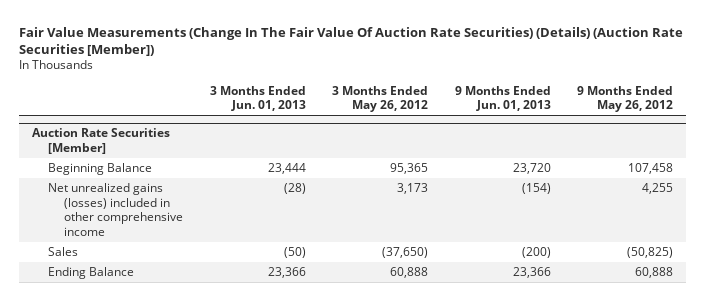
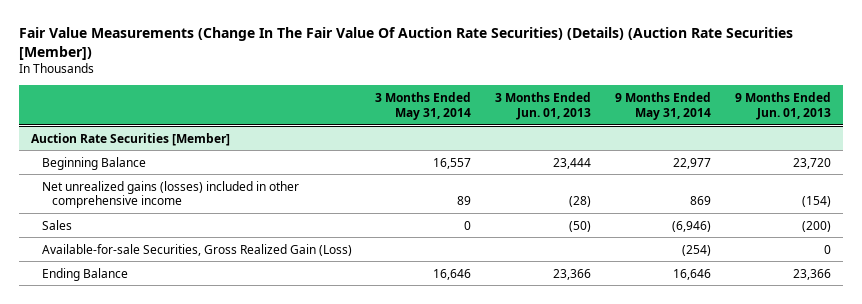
- | 3 Months Ended Jun. 01, 2013 | 3 Months Ended May 26, 2012 | 9 Months Ended Jun. 01, 2013 | 9 Months Ended May 26, 2012
+ | 3 Months Ended May 31, 2014 | 3 Months Ended Jun. 01, 2013 | 9 Months Ended May 31, 2014 | 9 Months Ended Jun. 01, 2013
@ Auction Rate Securities [Member]
+ Available-for-sale Securities, Gross Realized Gain (Loss) | | | (254) | 0

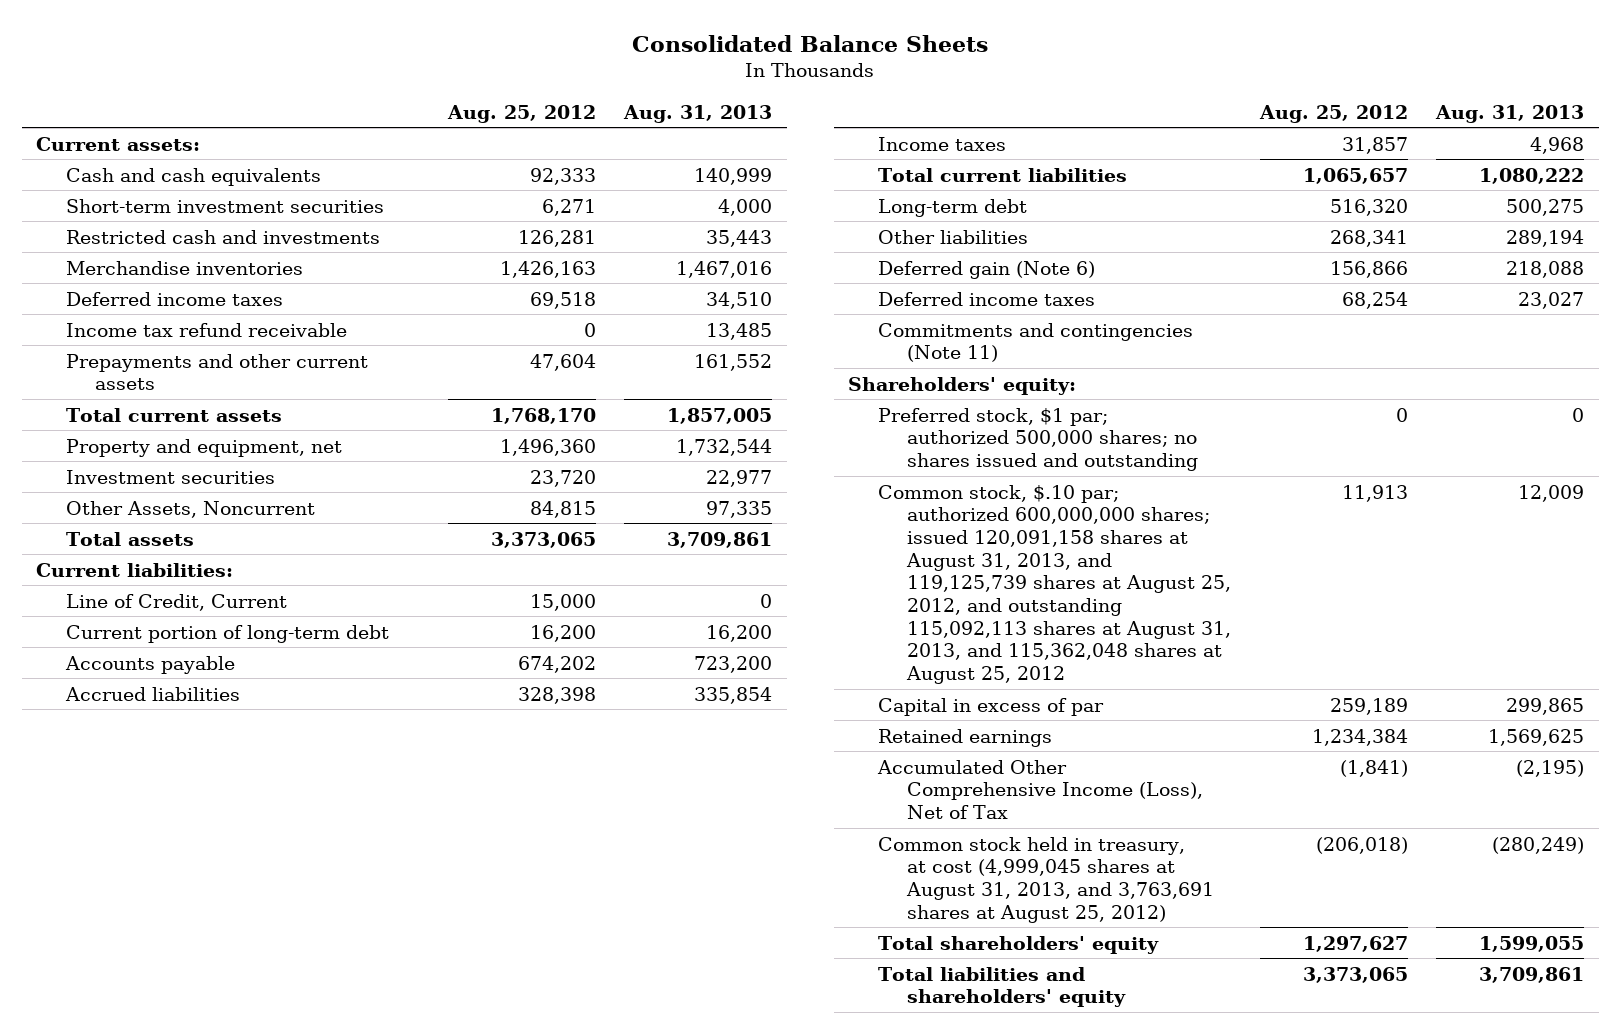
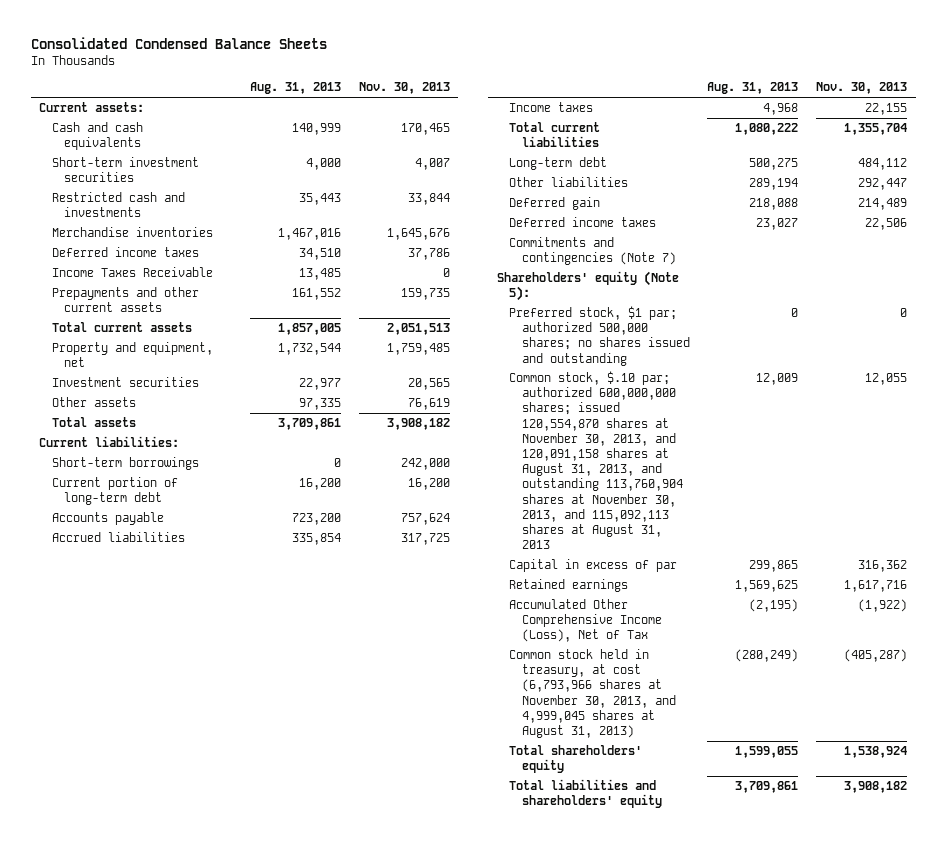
- Consolidated Balance Sheets
+ Consolidated Condensed Balance Sheets
- | Aug. 25, 2012 | Aug. 31, 2013
+ | Aug. 31, 2013 | Nov. 30, 2013
- Income tax refund receivable | 0 | 13,485
+ Income Taxes Receivable | 13,485 | 0
- Other Assets, Noncurrent | 84,815 | 97,335
+ Other assets | 97,335 | 76,619
- Line of Credit, Current | 15,000 | 0
+ Short-term borrowings | 0 | 242,000
- Deferred gain (Note 6) | 156,866 | 218,088
+ Deferred gain | 218,088 | 214,489
- Commitments and contingencies (Note 11)
- Shareholders' equity:
+ Commitments and contingencies (Note 7)
+ Shareholders' equity (Note 5):
- Common stock, $.10 par; authorized 600,000,000 shares; issued 120,091,158 shares at August 31, 2013, and 119,125,739 shares at August 25, 2012, and outstanding 115,092,113 shares at August 31, 2013, and 115,362,048 shares at August 25, 2012 | 11,913 | 12,009
+ Common stock, $.10 par; authorized 600,000,000 shares; issued 120,554,870 shares at November 30, 2013, and 120,091,158 shares at August 31, 2013, and outstanding 113,760,904 shares at November 30, 2013, and 115,092,113 shares at August 31, 2013 | 12,009 | 12,055
- Common stock held in treasury, at cost (4,999,045 shares at August 31, 2013, and 3,763,691 shares at August 25, 2012) | (206,018) | (280,249)
+ Common stock held in treasury, at cost (6,793,966 shares at November 30, 2013, and 4,999,045 shares at August 31, 2013) | (280,249) | (405,287)

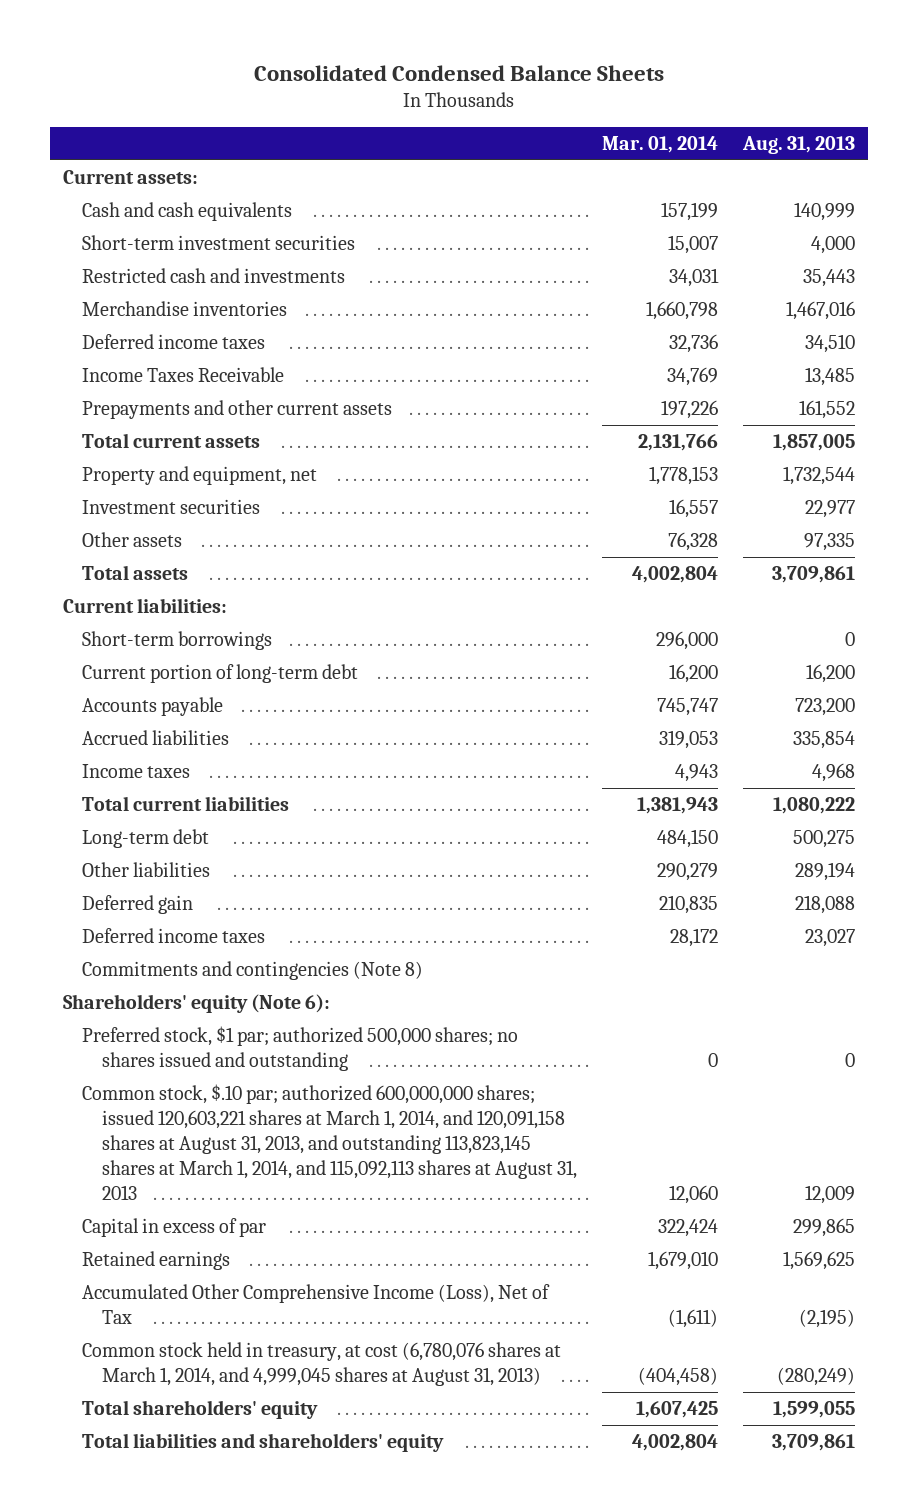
- | Aug. 31, 2013 | Nov. 30, 2013
+ | Mar. 01, 2014 | Aug. 31, 2013
- Commitments and contingencies (Note 7)
- Shareholders' equity (Note 5):
+ Commitments and contingencies (Note 8)
+ Shareholders' equity (Note 6):
- Common stock, $.10 par; authorized 600,000,000 shares; issued 120,554,870 shares at November 30, 2013, and 120,091,158 shares at August 31, 2013, and outstanding 113,760,904 shares at November 30, 2013, and 115,092,113 shares at August 31, 2013 | 12,009 | 12,055
+ Common stock, $.10 par; authorized 600,000,000 shares; issued 120,603,221 shares at March 1, 2014, and 120,091,158 shares at August 31, 2013, and outstanding 113,823,145 shares at March 1, 2014, and 115,092,113 shares at August 31, 2013 | 12,060 | 12,009
- Common stock held in treasury, at cost (6,793,966 shares at November 30, 2013, and 4,999,045 shares at August 31, 2013) | (280,249) | (405,287)
+ Common stock held in treasury, at cost (6,780,076 shares at March 1, 2014, and 4,999,045 shares at August 31, 2013) | (404,458) | (280,249)

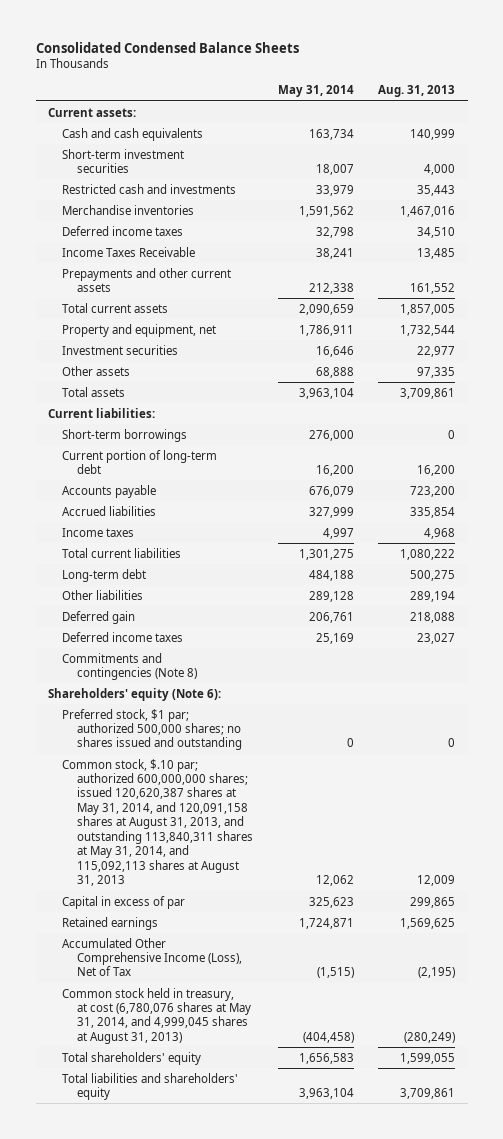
- | Mar. 01, 2014 | Aug. 31, 2013
+ | May 31, 2014 | Aug. 31, 2013
- Common stock, $.10 par; authorized 600,000,000 shares; issued 120,603,221 shares at March 1, 2014, and 120,091,158 shares at August 31, 2013, and outstanding 113,823,145 shares at March 1, 2014, and 115,092,113 shares at August 31, 2013 | 12,060 | 12,009
+ Common stock, $.10 par; authorized 600,000,000 shares; issued 120,620,387 shares at May 31, 2014, and 120,091,158 shares at August 31, 2013, and outstanding 113,840,311 shares at May 31, 2014, and 115,092,113 shares at August 31, 2013 | 12,062 | 12,009
- Common stock held in treasury, at cost (6,780,076 shares at March 1, 2014, and 4,999,045 shares at August 31, 2013) | (404,458) | (280,249)
+ Common stock held in treasury, at cost (6,780,076 shares at May 31, 2014, and 4,999,045 shares at August 31, 2013) | (404,458) | (280,249)

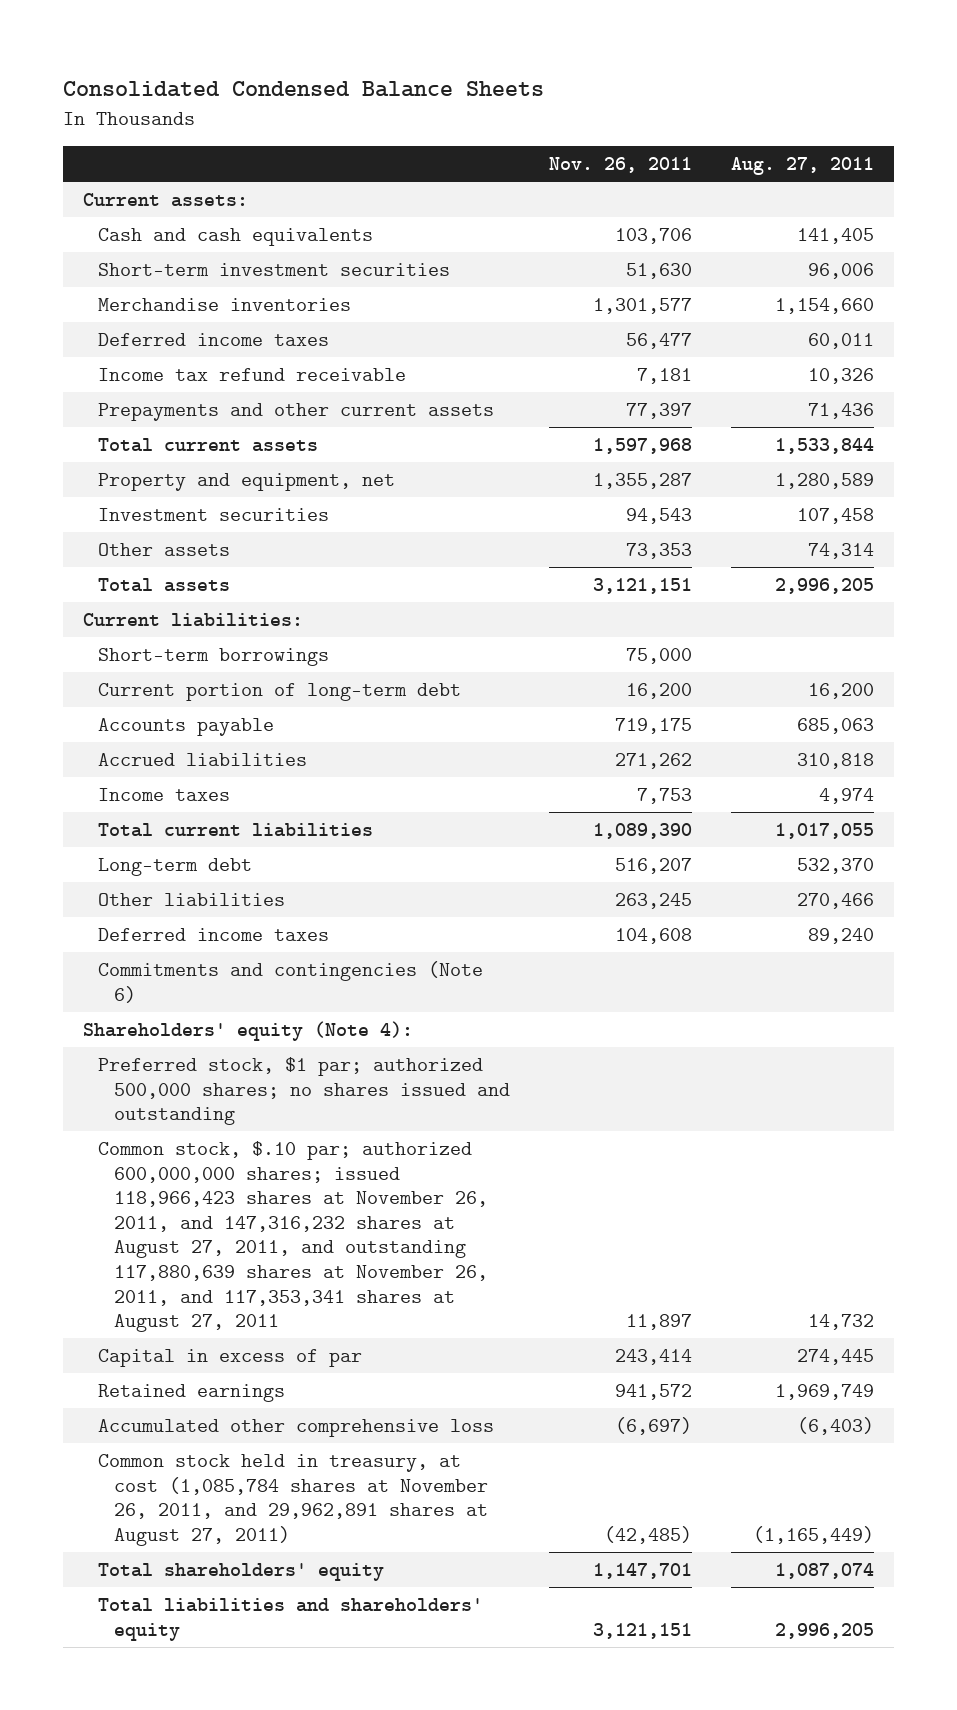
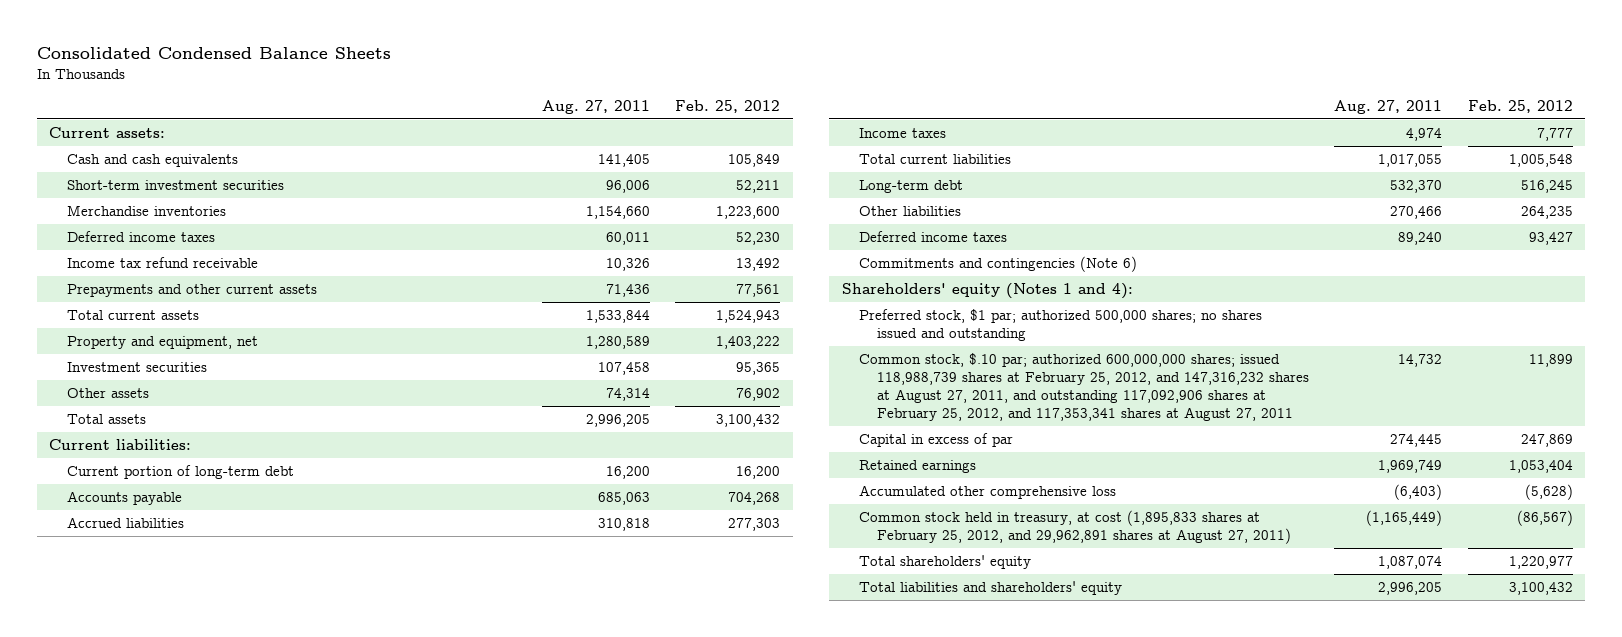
- | Nov. 26, 2011 | Aug. 27, 2011
+ | Aug. 27, 2011 | Feb. 25, 2012
- Short-term borrowings | 75,000 |
- Shareholders' equity (Note 4):
+ Shareholders' equity (Notes 1 and 4):
- Common stock, $.10 par; authorized 600,000,000 shares; issued 118,966,423 shares at November 26, 2011, and 147,316,232 shares at August 27, 2011, and outstanding 117,880,639 shares at November 26, 2011, and 117,353,341 shares at August 27, 2011 | 11,897 | 14,732
+ Common stock, $.10 par; authorized 600,000,000 shares; issued 118,988,739 shares at February 25, 2012, and 147,316,232 shares at August 27, 2011, and outstanding 117,092,906 shares at February 25, 2012, and 117,353,341 shares at August 27, 2011 | 14,732 | 11,899
- Common stock held in treasury, at cost (1,085,784 shares at November 26, 2011, and 29,962,891 shares at August 27, 2011) | (42,485) | (1,165,449)
+ Common stock held in treasury, at cost (1,895,833 shares at February 25, 2012, and 29,962,891 shares at August 27, 2011) | (1,165,449) | (86,567)

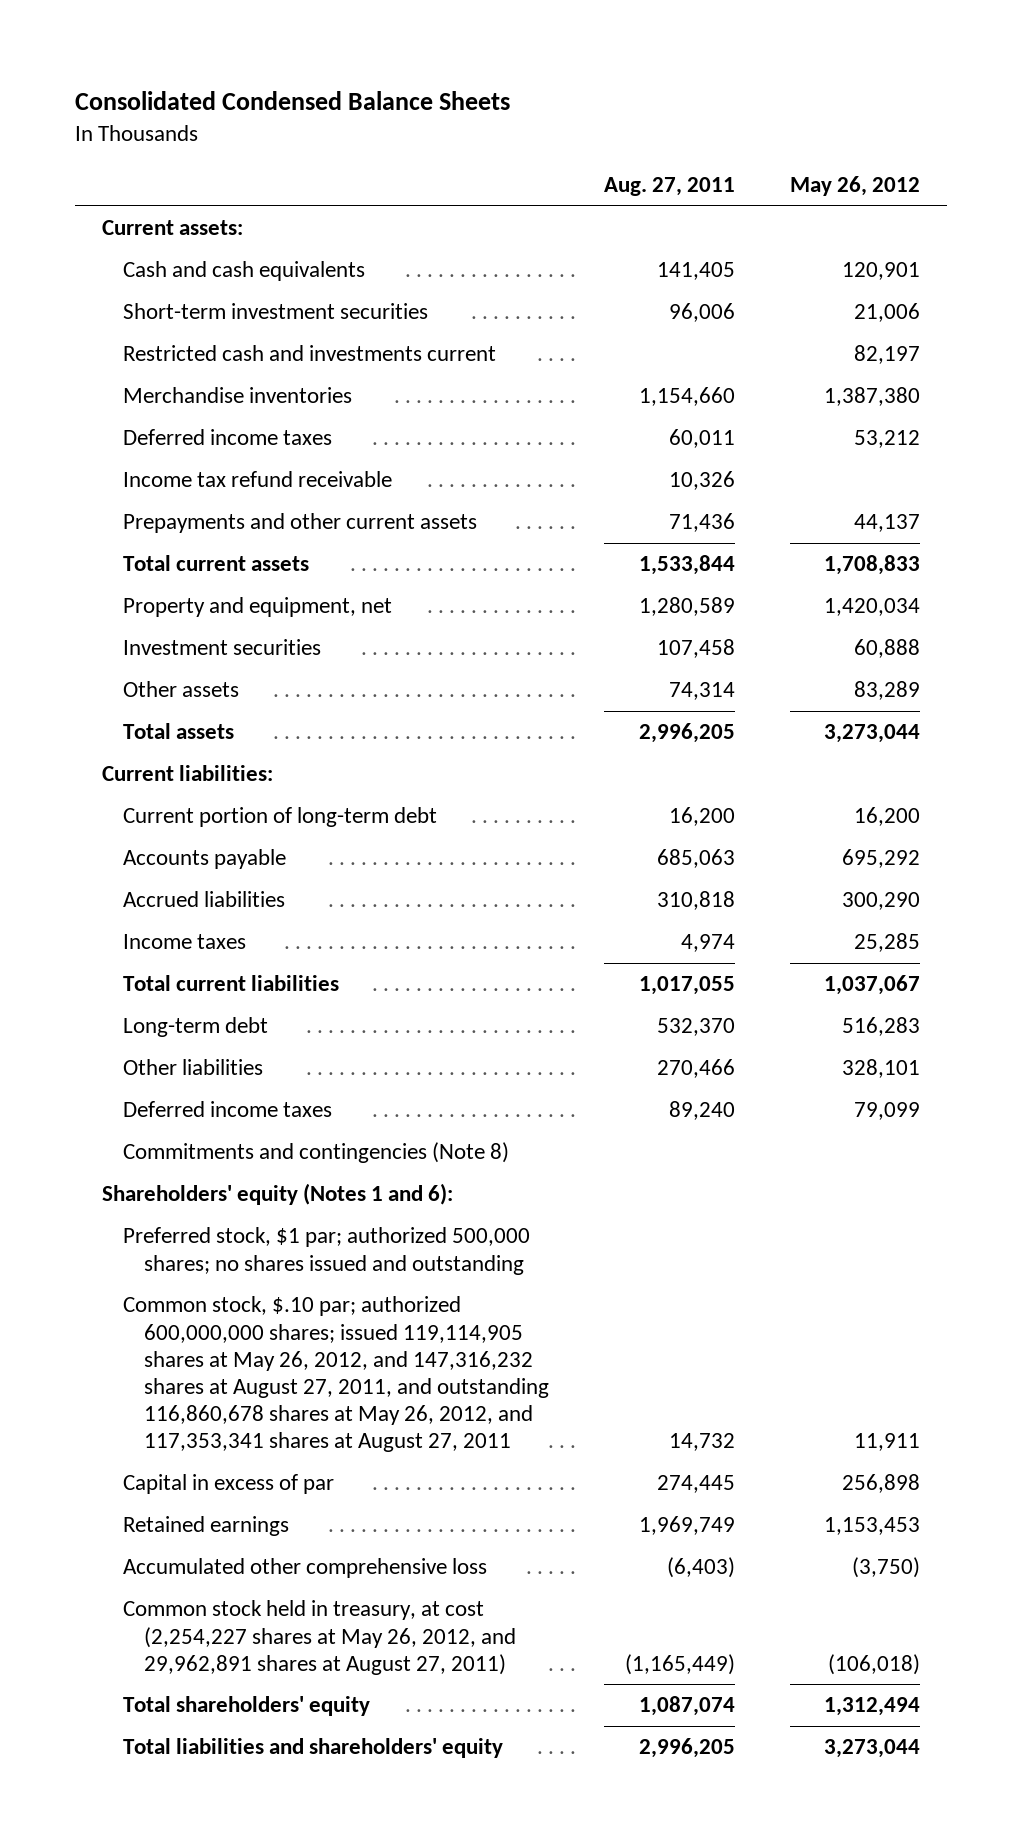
- | Aug. 27, 2011 | Feb. 25, 2012
+ | Aug. 27, 2011 | May 26, 2012
+ Restricted cash and investments current | | 82,197
- Commitments and contingencies (Note 6)
- Shareholders' equity (Notes 1 and 4):
+ Commitments and contingencies (Note 8)
+ Shareholders' equity (Notes 1 and 6):
- Common stock, $.10 par; authorized 600,000,000 shares; issued 118,988,739 shares at February 25, 2012, and 147,316,232 shares at August 27, 2011, and outstanding 117,092,906 shares at February 25, 2012, and 117,353,341 shares at August 27, 2011 | 14,732 | 11,899
+ Common stock, $.10 par; authorized 600,000,000 shares; issued 119,114,905 shares at May 26, 2012, and 147,316,232 shares at August 27, 2011, and outstanding 116,860,678 shares at May 26, 2012, and 117,353,341 shares at August 27, 2011 | 14,732 | 11,911
- Common stock held in treasury, at cost (1,895,833 shares at February 25, 2012, and 29,962,891 shares at August 27, 2011) | (1,165,449) | (86,567)
+ Common stock held in treasury, at cost (2,254,227 shares at May 26, 2012, and 29,962,891 shares at August 27, 2011) | (1,165,449) | (106,018)

